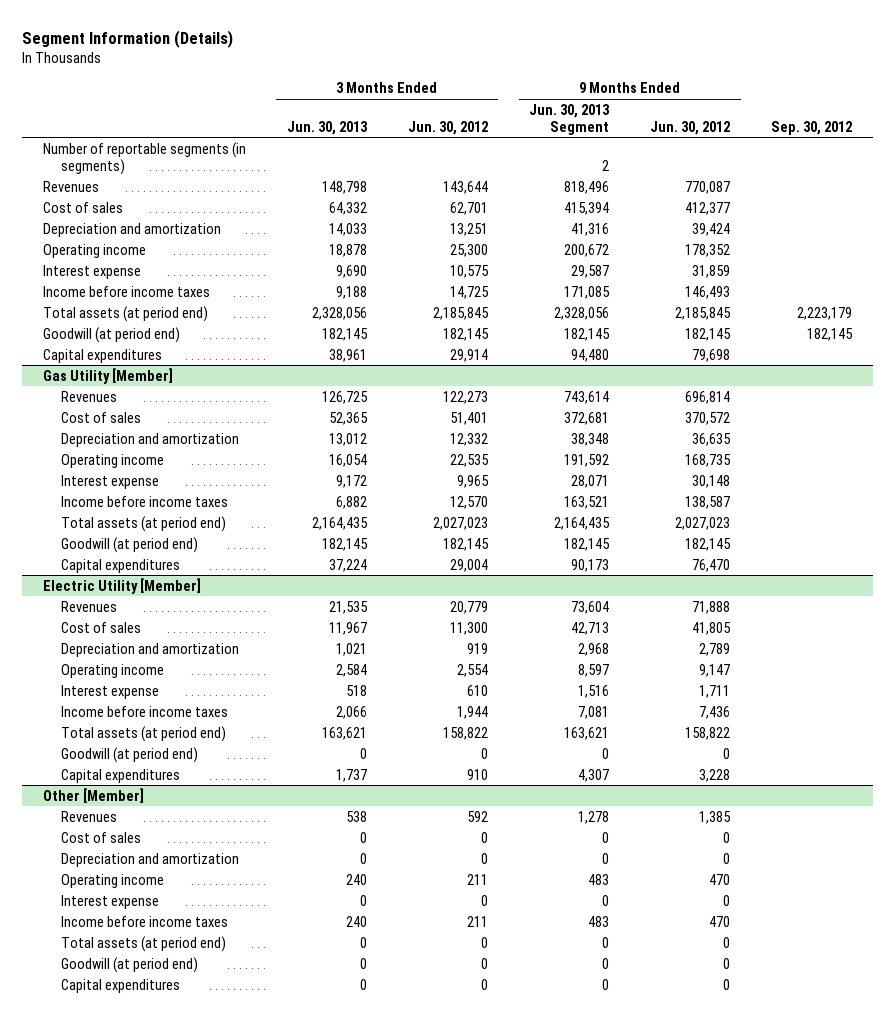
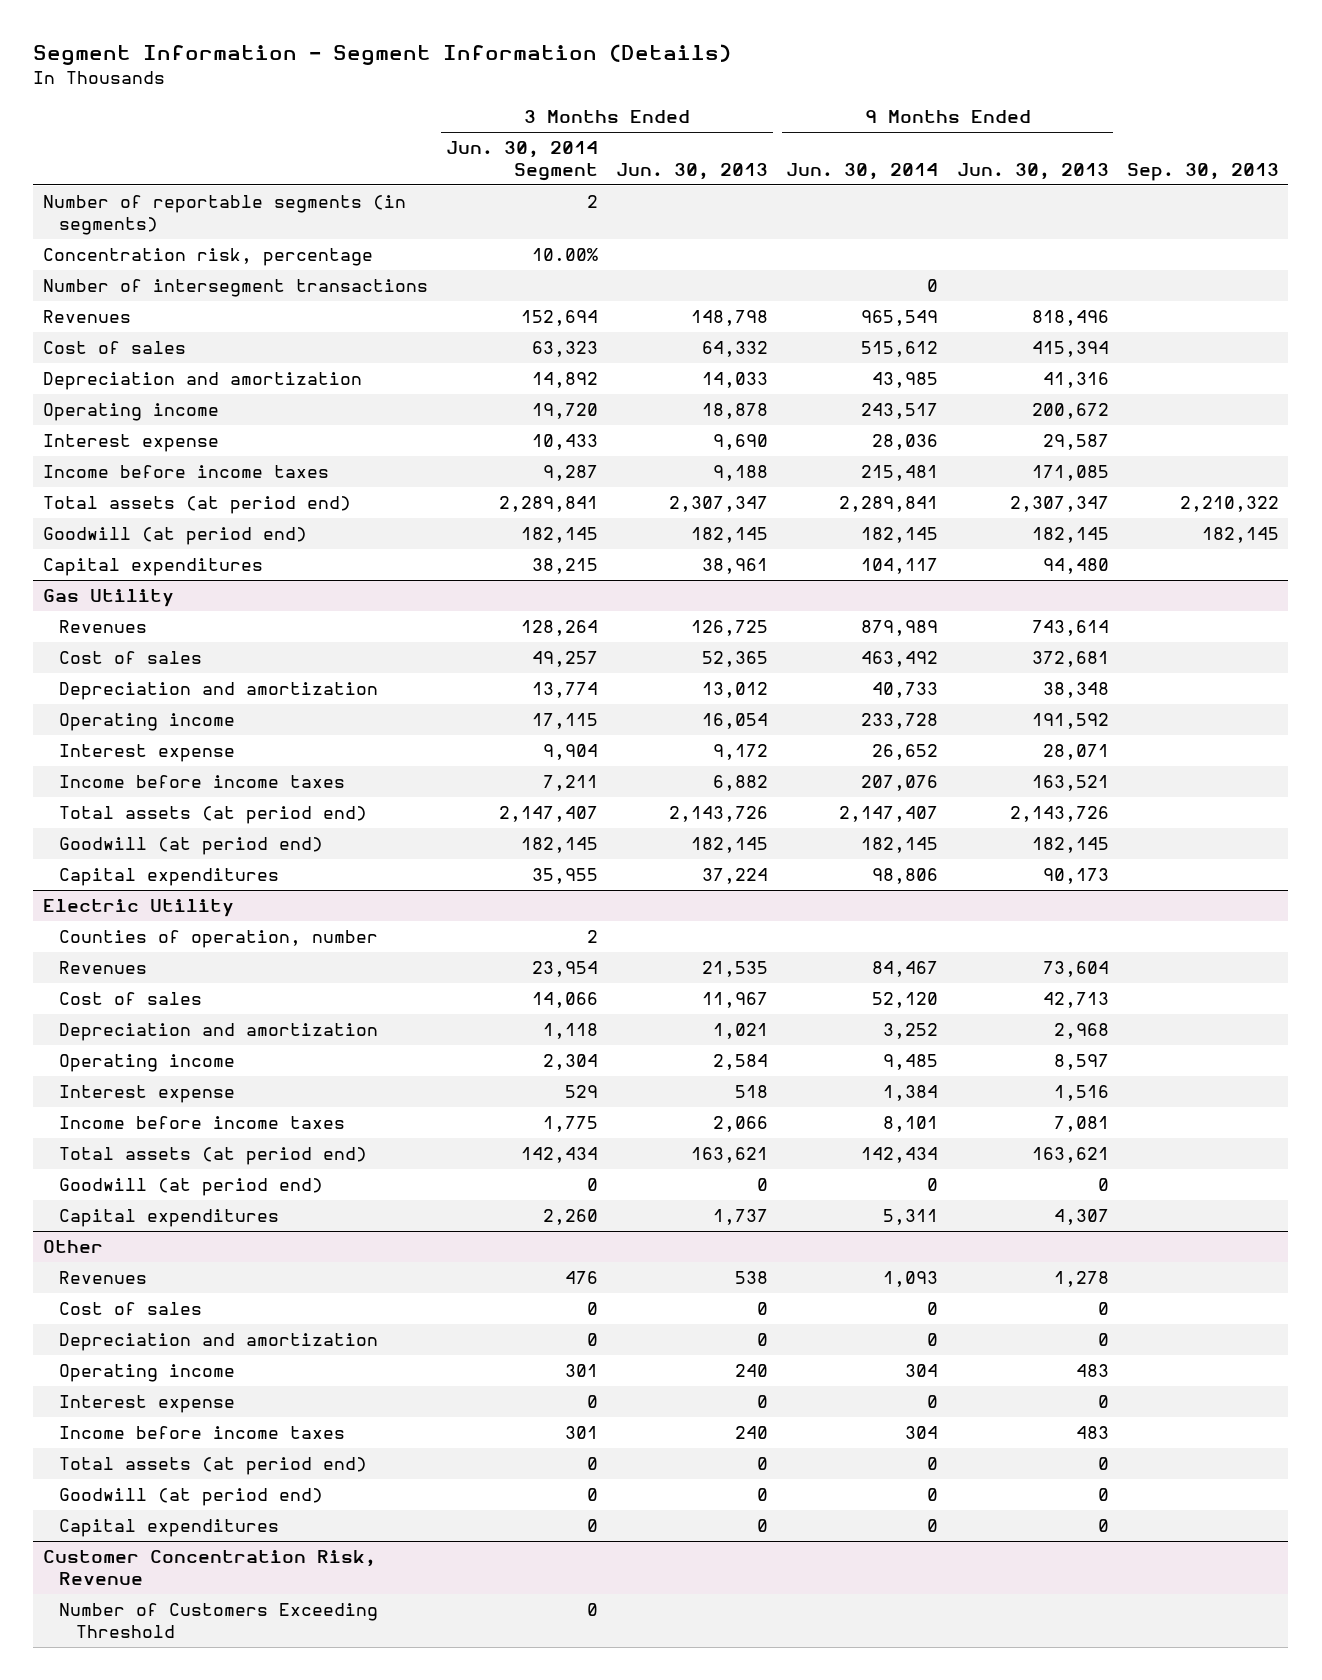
- Segment Information (Details)
+ Segment Information - Segment Information (Details)
- | 3 Months Ended Jun. 30, 2013 | 3 Months Ended Jun. 30, 2012 | 9 Months Ended Jun. 30, 2013 Segment | 9 Months Ended Jun. 30, 2012 | Sep. 30, 2012
+ | 3 Months Ended Jun. 30, 2014 Segment | 3 Months Ended Jun. 30, 2013 | 9 Months Ended Jun. 30, 2014 | 9 Months Ended Jun. 30, 2013 | Sep. 30, 2013
+ Concentration risk, percentage | 10.00% | | | |
+ Number of intersegment transactions | | | 0 | |
- Total assets (at period end) | 2,328,056 | 2,185,845 | 2,328,056 | 2,185,845 | 2,223,179
+ Total assets (at period end) | 2,289,841 | 2,307,347 | 2,289,841 | 2,307,347 | 2,210,322
- Gas Utility [Member]
+ Gas Utility
- Total assets (at period end) | 2,164,435 | 2,027,023 | 2,164,435 | 2,027,023 |
+ Total assets (at period end) | 2,147,407 | 2,143,726 | 2,147,407 | 2,143,726 |
- Electric Utility [Member]
+ Electric Utility
+ Counties of operation, number | 2 | | | |
- Other [Member]
+ Other
+ Customer Concentration Risk, Revenue
+ Number of Customers Exceeding Threshold | 0 | | | |

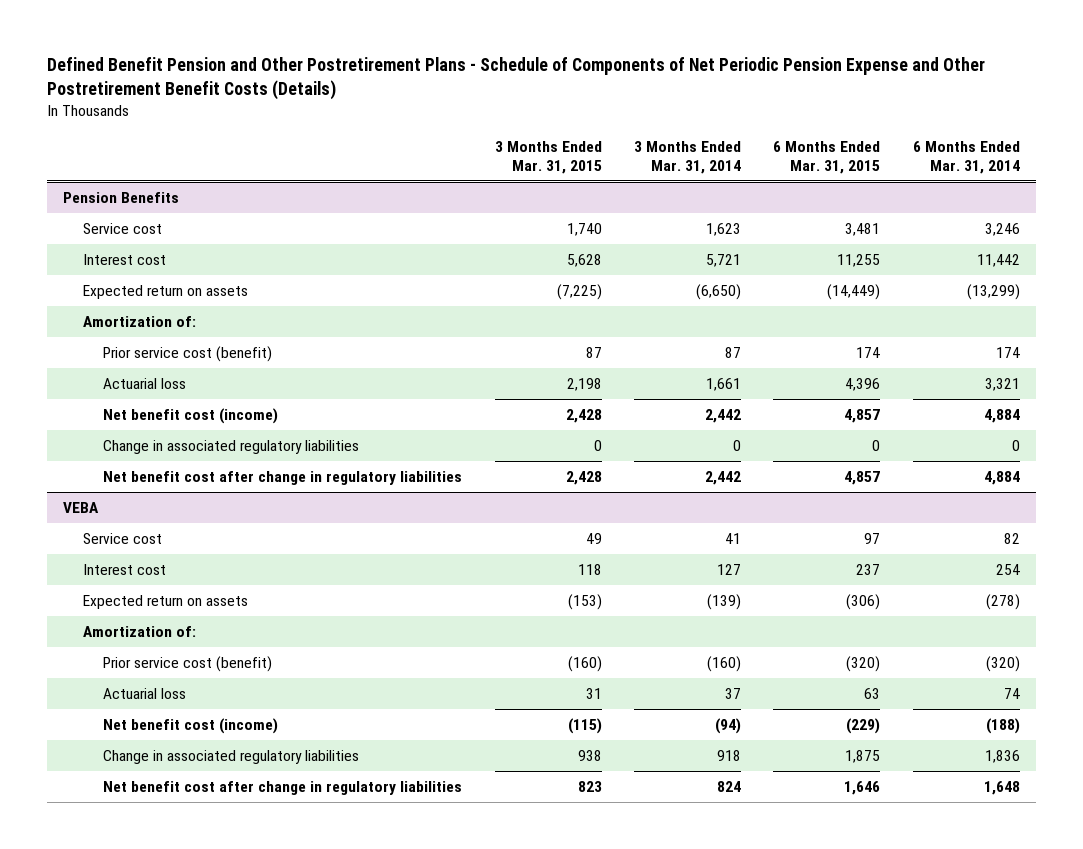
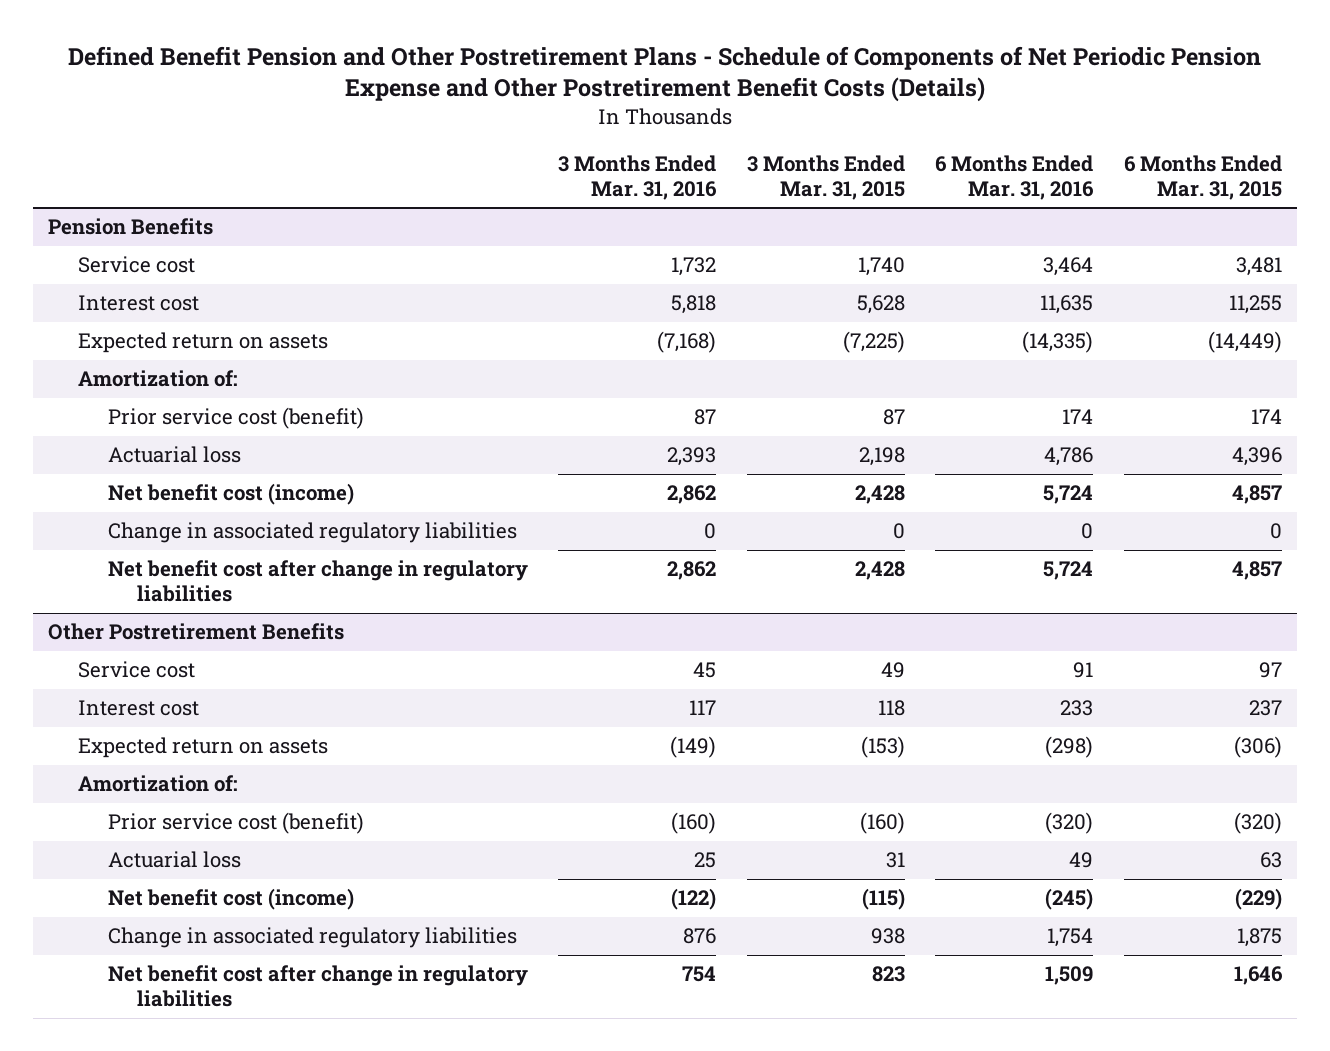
- | 3 Months Ended Mar. 31, 2015 | 3 Months Ended Mar. 31, 2014 | 6 Months Ended Mar. 31, 2015 | 6 Months Ended Mar. 31, 2014
+ | 3 Months Ended Mar. 31, 2016 | 3 Months Ended Mar. 31, 2015 | 6 Months Ended Mar. 31, 2016 | 6 Months Ended Mar. 31, 2015
- VEBA
+ Other Postretirement Benefits

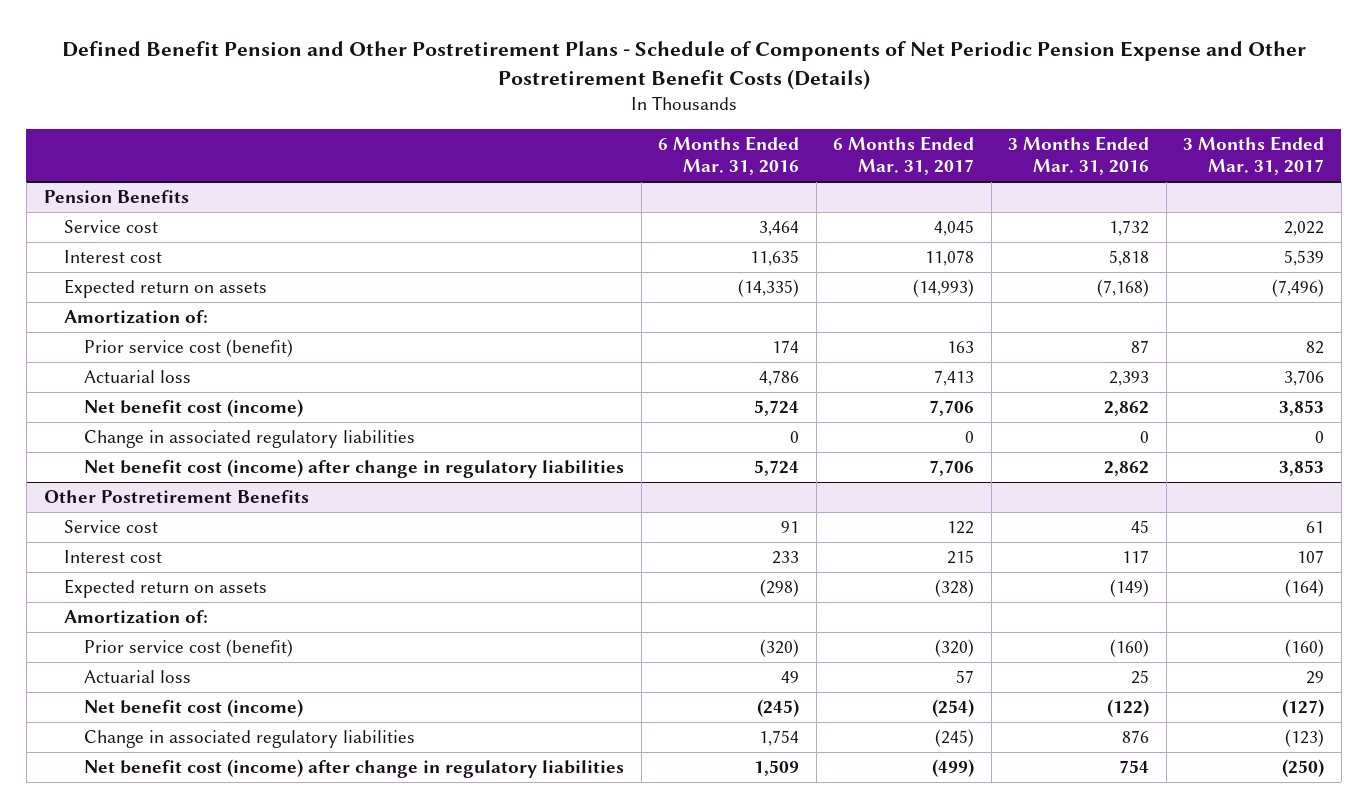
- | 3 Months Ended Mar. 31, 2016 | 3 Months Ended Mar. 31, 2015 | 6 Months Ended Mar. 31, 2016 | 6 Months Ended Mar. 31, 2015
+ | 6 Months Ended Mar. 31, 2016 | 6 Months Ended Mar. 31, 2017 | 3 Months Ended Mar. 31, 2016 | 3 Months Ended Mar. 31, 2017
@ Pension Benefits
- Net benefit cost after change in regulatory liabilities | 2,862 | 2,428 | 5,724 | 4,857
+ Net benefit cost (income) after change in regulatory liabilities | 5,724 | 7,706 | 2,862 | 3,853
@ Other Postretirement Benefits
- Net benefit cost after change in regulatory liabilities | 754 | 823 | 1,509 | 1,646
+ Net benefit cost (income) after change in regulatory liabilities | 1,509 | (499) | 754 | (250)

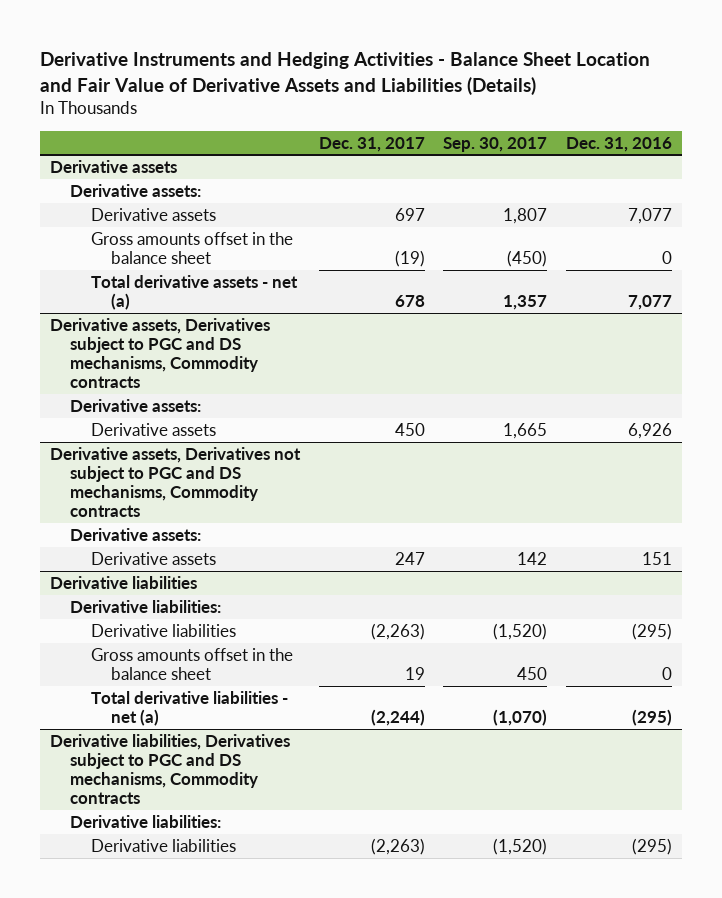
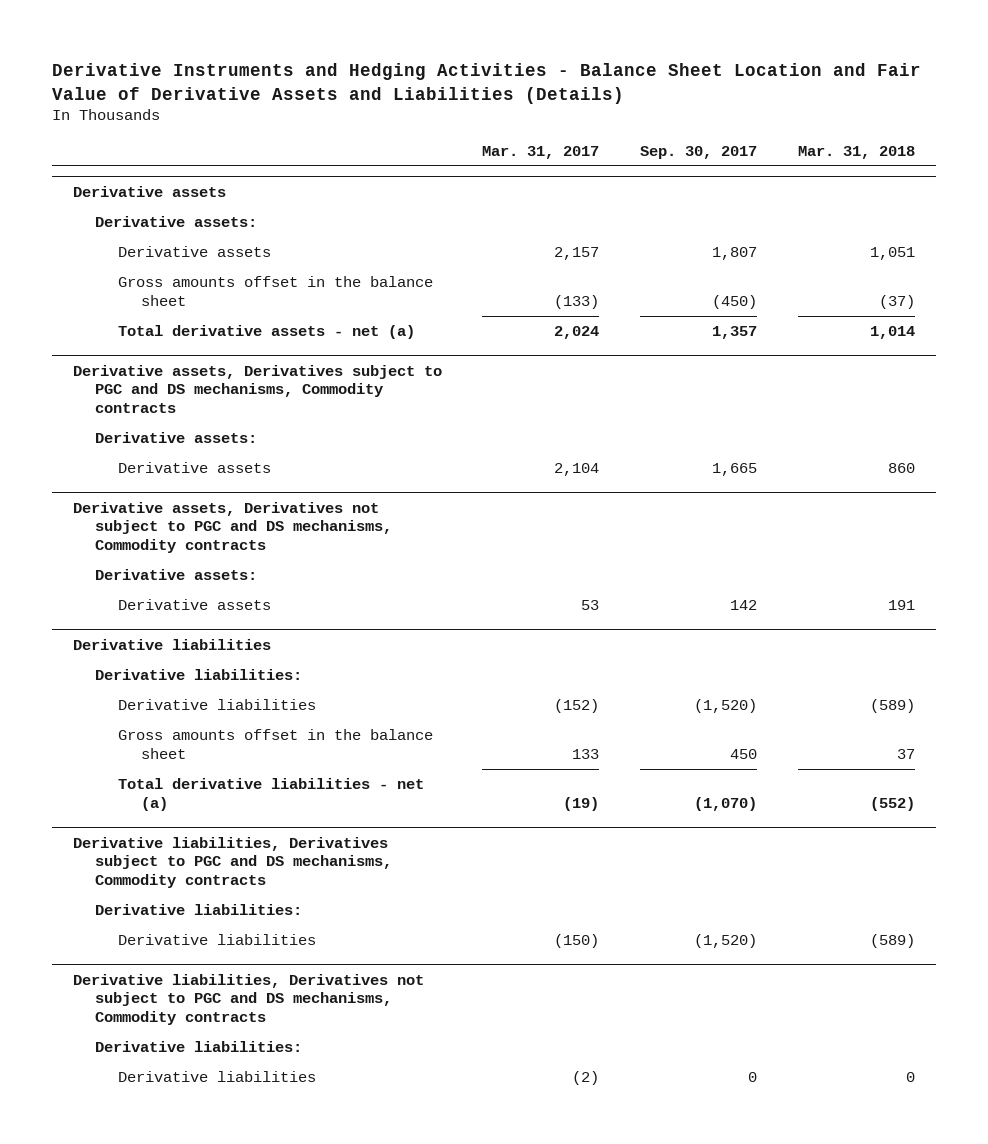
- | Dec. 31, 2017 | Sep. 30, 2017 | Dec. 31, 2016
+ | Mar. 31, 2017 | Sep. 30, 2017 | Mar. 31, 2018
+ Derivative liabilities, Derivatives not subject to PGC and DS mechanisms, Commodity contracts
+ Derivative liabilities:
+ Derivative liabilities | (2) | 0 | 0

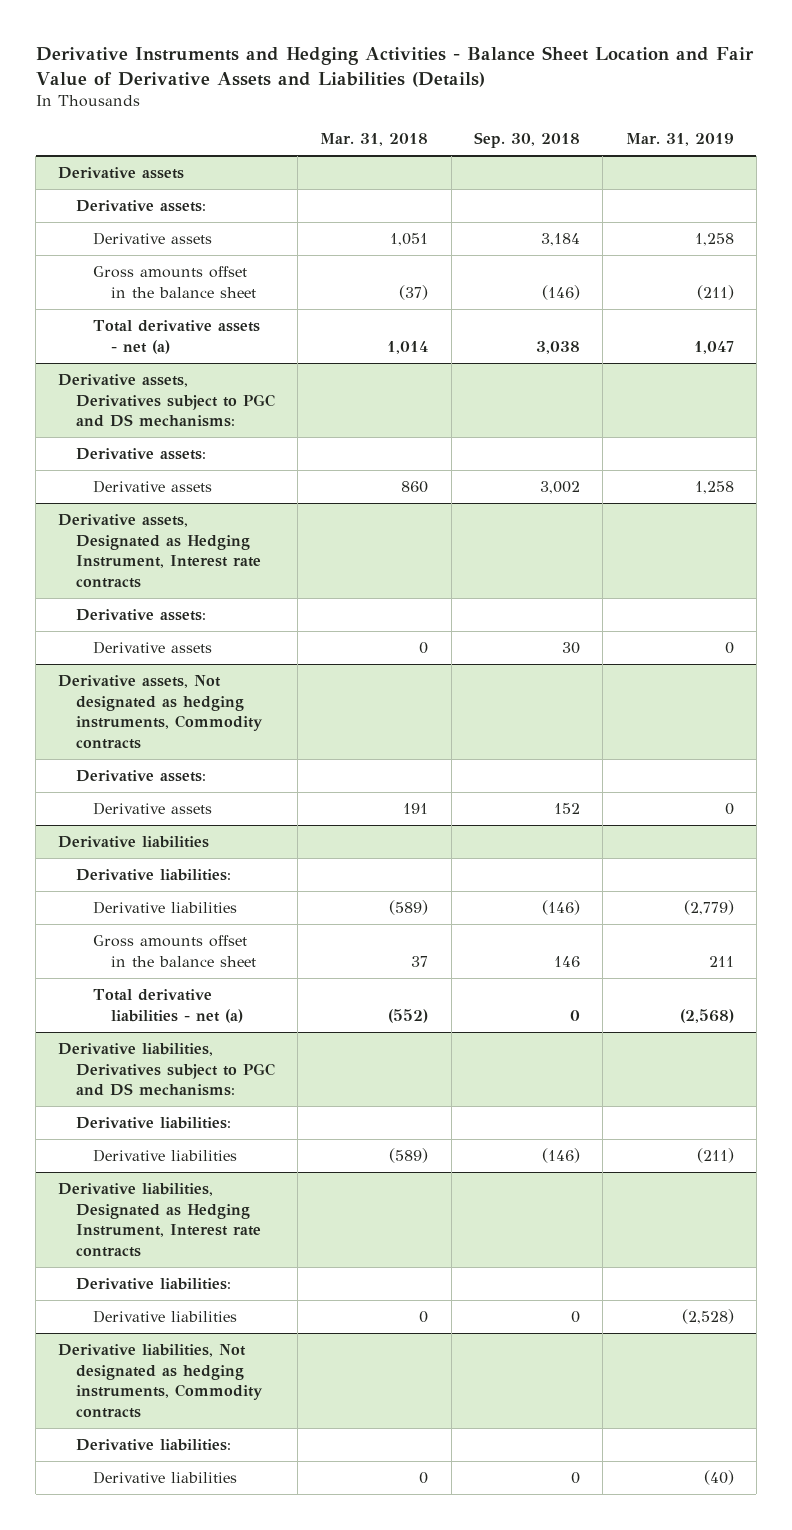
- | Mar. 31, 2017 | Sep. 30, 2017 | Mar. 31, 2018
+ | Mar. 31, 2018 | Sep. 30, 2018 | Mar. 31, 2019
- Derivative assets, Derivatives subject to PGC and DS mechanisms, Commodity contracts
+ Derivative assets, Derivatives subject to PGC and DS mechanisms:
- Derivative assets, Derivatives not subject to PGC and DS mechanisms, Commodity contracts
+ Derivative assets, Designated as Hedging Instrument, Interest rate contracts
+ Derivative assets | 0 | 30 | 0
+ Derivative assets, Not designated as hedging instruments, Commodity contracts
+ Derivative assets:
- Derivative liabilities, Derivatives subject to PGC and DS mechanisms, Commodity contracts
+ Derivative liabilities, Derivatives subject to PGC and DS mechanisms:
- Derivative liabilities, Derivatives not subject to PGC and DS mechanisms, Commodity contracts
+ Derivative liabilities, Designated as Hedging Instrument, Interest rate contracts
+ Derivative liabilities, Not designated as hedging instruments, Commodity contracts
+ Derivative liabilities:
+ Derivative liabilities | 0 | 0 | (40)

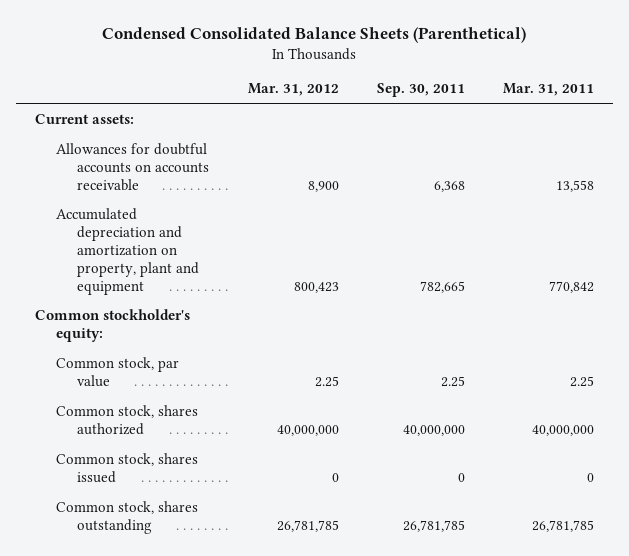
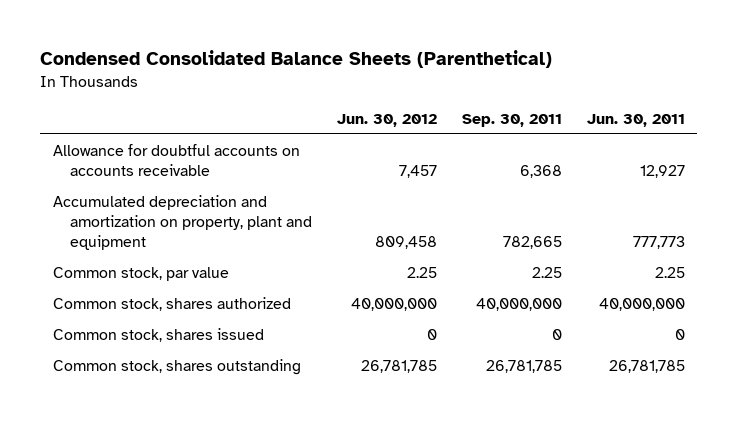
- | Mar. 31, 2012 | Sep. 30, 2011 | Mar. 31, 2011
+ | Jun. 30, 2012 | Sep. 30, 2011 | Jun. 30, 2011
- Current assets:
- Allowances for doubtful accounts on accounts receivable | 8,900 | 6,368 | 13,558
+ Allowance for doubtful accounts on accounts receivable | 7,457 | 6,368 | 12,927
- Common stockholder's equity:

